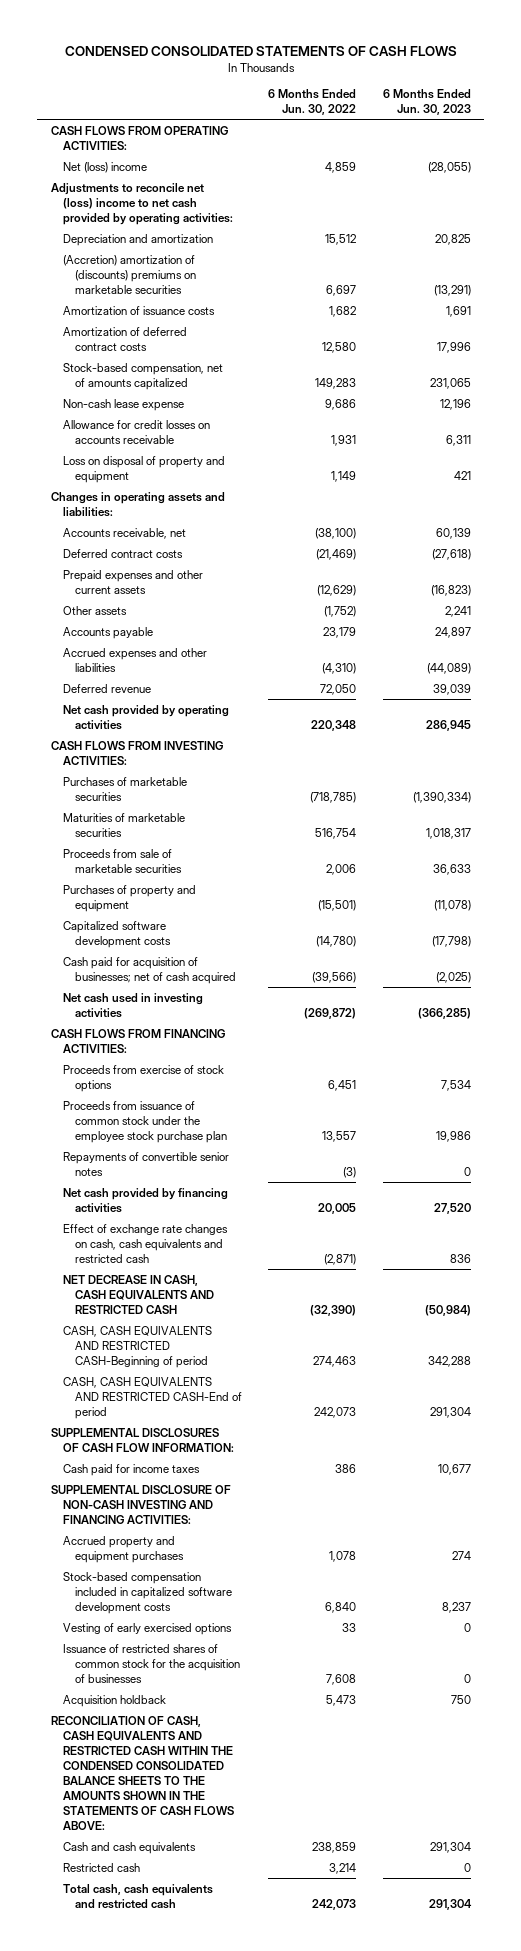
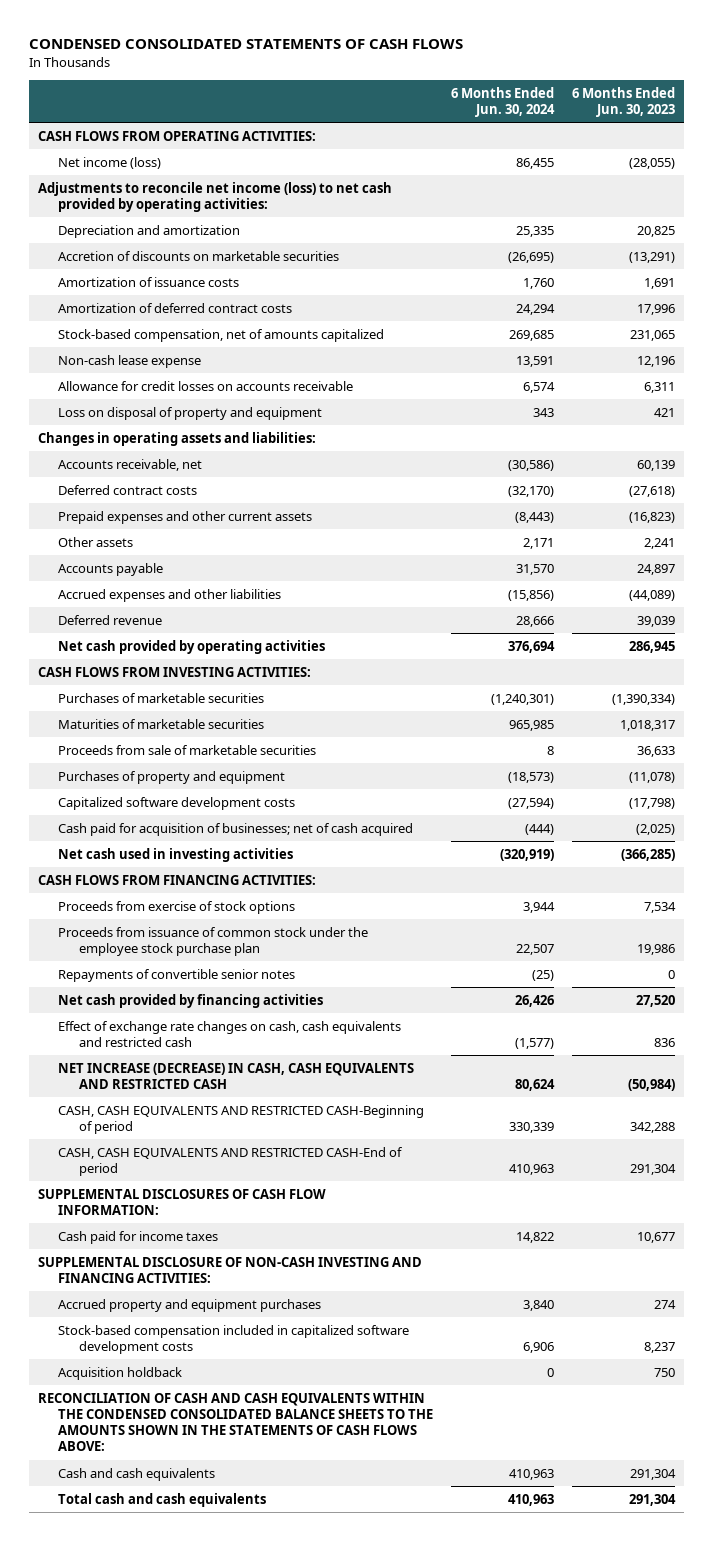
- | 6 Months Ended Jun. 30, 2022 | 6 Months Ended Jun. 30, 2023
+ | 6 Months Ended Jun. 30, 2024 | 6 Months Ended Jun. 30, 2023
- Net (loss) income | 4,859 | (28,055)
- Adjustments to reconcile net (loss) income to net cash provided by operating activities:
+ Net income (loss) | 86,455 | (28,055)
+ Adjustments to reconcile net income (loss) to net cash provided by operating activities:
- (Accretion) amortization of (discounts) premiums on marketable securities | 6,697 | (13,291)
+ Accretion of discounts on marketable securities | (26,695) | (13,291)
- NET DECREASE IN CASH, CASH EQUIVALENTS AND RESTRICTED CASH | (32,390) | (50,984)
+ NET INCREASE (DECREASE) IN CASH, CASH EQUIVALENTS AND RESTRICTED CASH | 80,624 | (50,984)
- Vesting of early exercised options | 33 | 0
- Issuance of restricted shares of common stock for the acquisition of businesses | 7,608 | 0
- RECONCILIATION OF CASH, CASH EQUIVALENTS AND RESTRICTED CASH WITHIN THE CONDENSED CONSOLIDATED BALANCE SHEETS TO THE AMOUNTS SHOWN IN THE STATEMENTS OF CASH FLOWS ABOVE:
+ RECONCILIATION OF CASH AND CASH EQUIVALENTS WITHIN THE CONDENSED CONSOLIDATED BALANCE SHEETS TO THE AMOUNTS SHOWN IN THE STATEMENTS OF CASH FLOWS ABOVE:
- Restricted cash | 3,214 | 0
- Total cash, cash equivalents and restricted cash | 242,073 | 291,304
+ Total cash and cash equivalents | 410,963 | 291,304

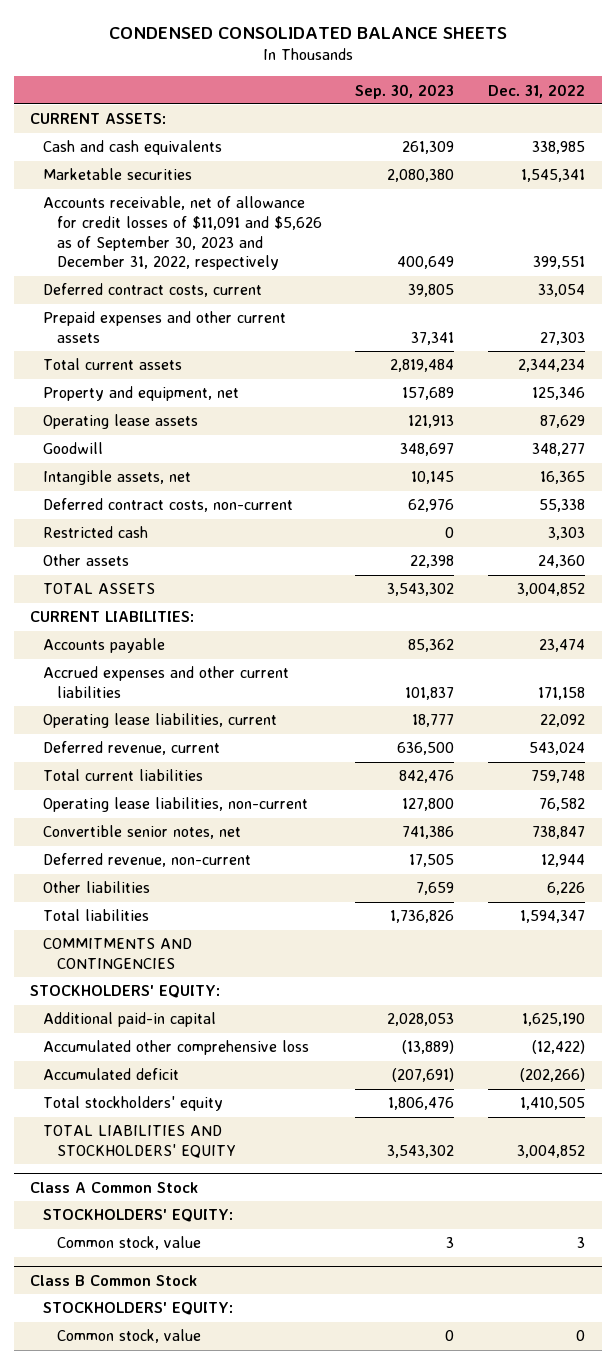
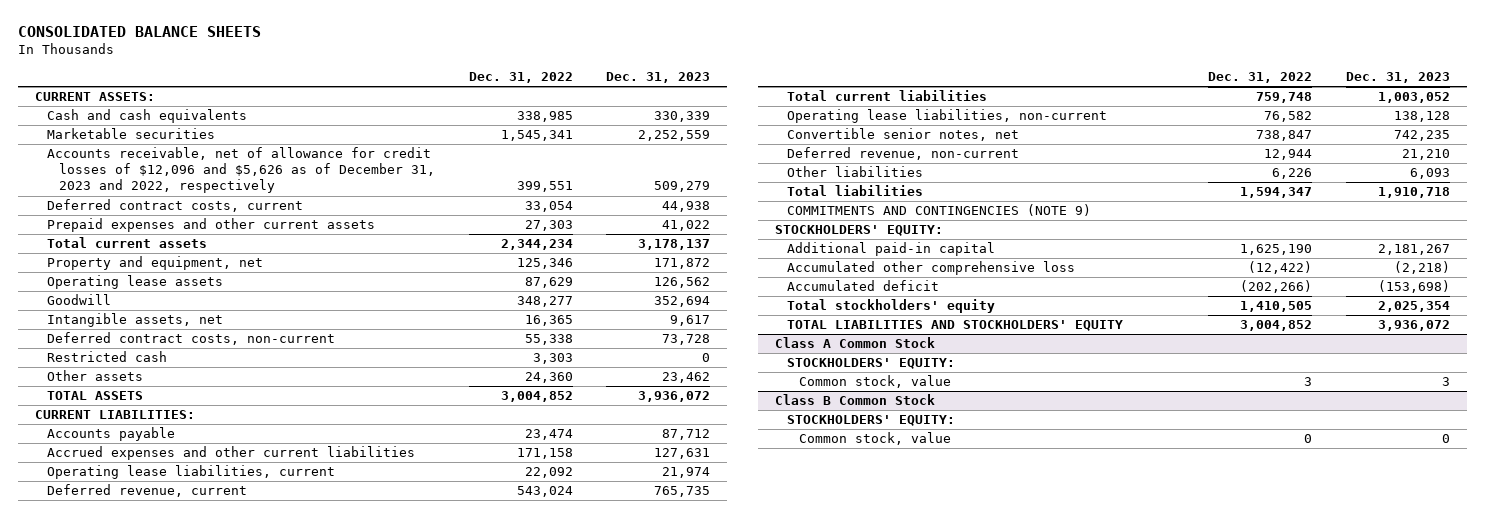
- CONDENSED CONSOLIDATED BALANCE SHEETS
+ CONSOLIDATED BALANCE SHEETS
- | Sep. 30, 2023 | Dec. 31, 2022
+ | Dec. 31, 2022 | Dec. 31, 2023
- Accounts receivable, net of allowance for credit losses of $11,091 and $5,626 as of September 30, 2023 and December 31, 2022, respectively | 400,649 | 399,551
+ Accounts receivable, net of allowance for credit losses of $12,096 and $5,626 as of December 31, 2023 and 2022, respectively | 399,551 | 509,279
- COMMITMENTS AND CONTINGENCIES
+ COMMITMENTS AND CONTINGENCIES (NOTE 9)

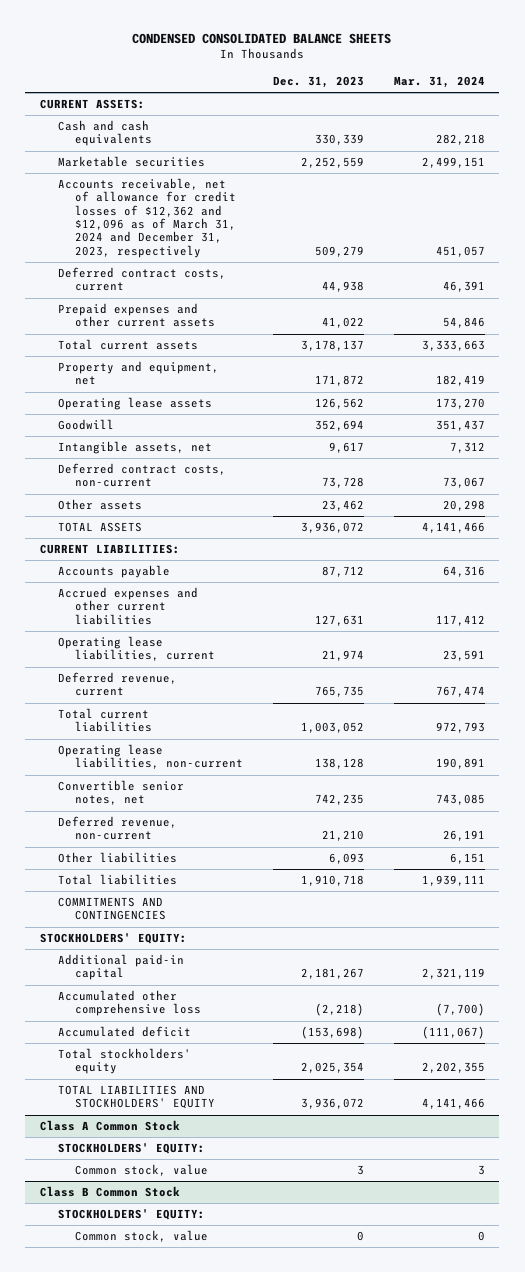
- CONSOLIDATED BALANCE SHEETS
+ CONDENSED CONSOLIDATED BALANCE SHEETS
- | Dec. 31, 2022 | Dec. 31, 2023
+ | Dec. 31, 2023 | Mar. 31, 2024
- Accounts receivable, net of allowance for credit losses of $12,096 and $5,626 as of December 31, 2023 and 2022, respectively | 399,551 | 509,279
+ Accounts receivable, net of allowance for credit losses of $12,362 and $12,096 as of March 31, 2024 and December 31, 2023, respectively | 509,279 | 451,057
- Restricted cash | 3,303 | 0
- COMMITMENTS AND CONTINGENCIES (NOTE 9)
+ COMMITMENTS AND CONTINGENCIES

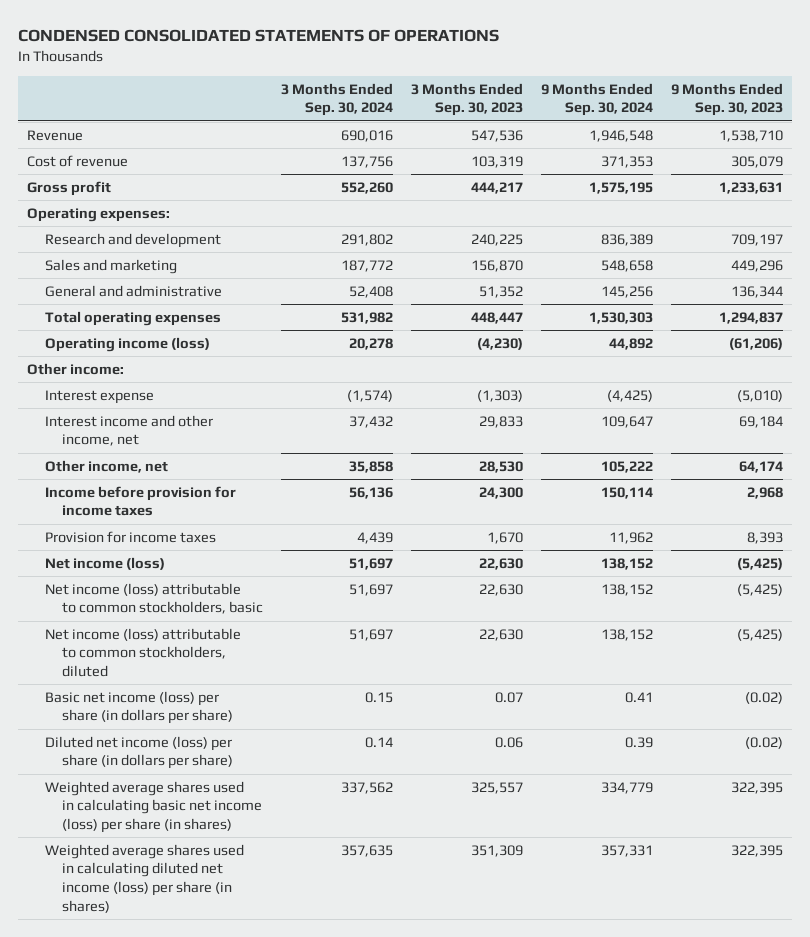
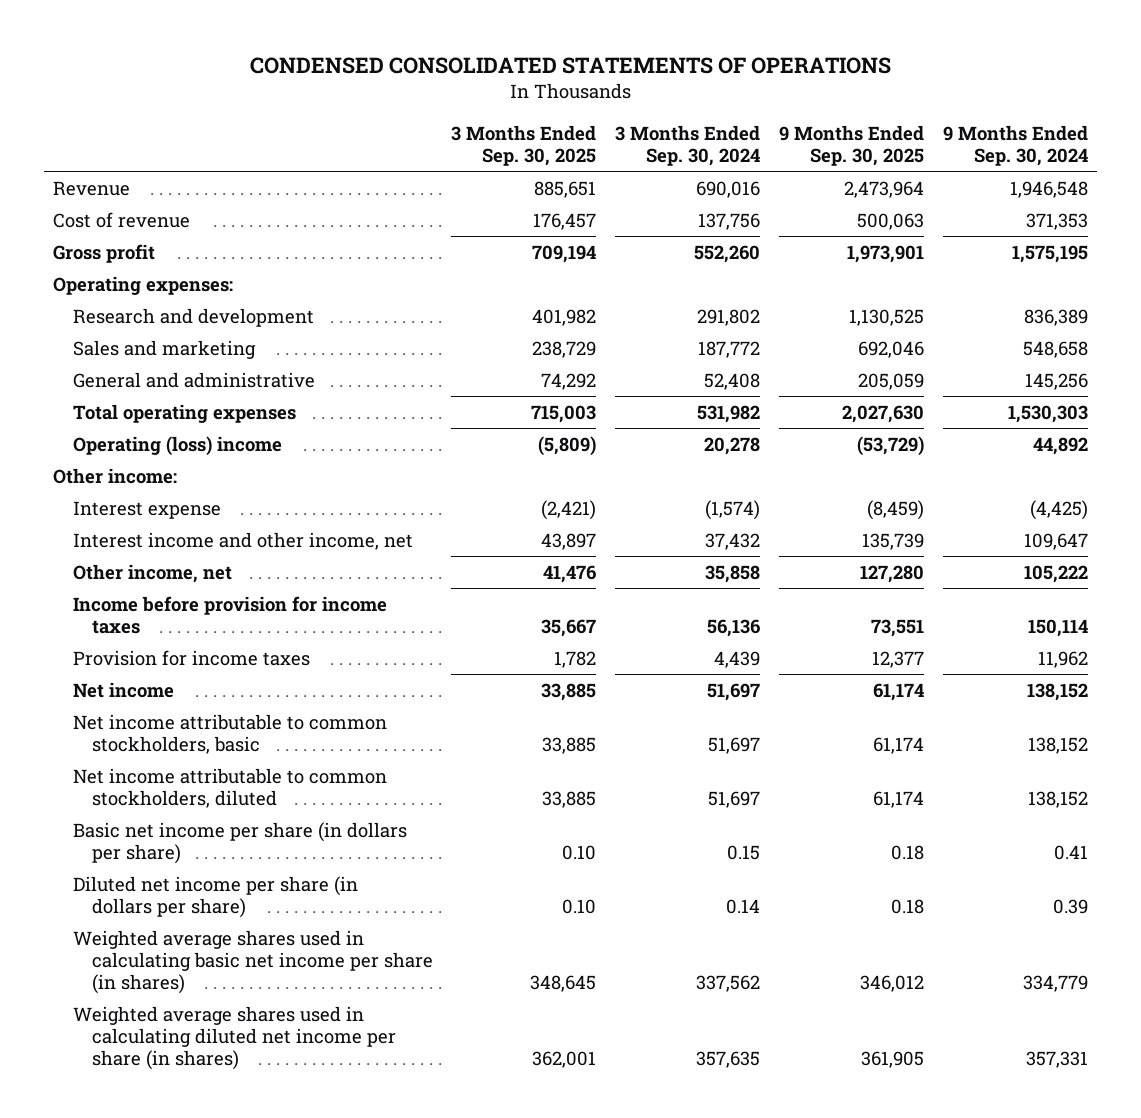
- | 3 Months Ended Sep. 30, 2024 | 3 Months Ended Sep. 30, 2023 | 9 Months Ended Sep. 30, 2024 | 9 Months Ended Sep. 30, 2023
+ | 3 Months Ended Sep. 30, 2025 | 3 Months Ended Sep. 30, 2024 | 9 Months Ended Sep. 30, 2025 | 9 Months Ended Sep. 30, 2024
- Operating income (loss) | 20,278 | (4,230) | 44,892 | (61,206)
+ Operating (loss) income | (5,809) | 20,278 | (53,729) | 44,892
- Net income (loss) | 51,697 | 22,630 | 138,152 | (5,425)
- Net income (loss) attributable to common stockholders, basic | 51,697 | 22,630 | 138,152 | (5,425)
- Net income (loss) attributable to common stockholders, diluted | 51,697 | 22,630 | 138,152 | (5,425)
- Basic net income (loss) per share (in dollars per share) | 0.15 | 0.07 | 0.41 | (0.02)
- Diluted net income (loss) per share (in dollars per share) | 0.14 | 0.06 | 0.39 | (0.02)
- Weighted average shares used in calculating basic net income (loss) per share (in shares) | 337,562 | 325,557 | 334,779 | 322,395
- Weighted average shares used in calculating diluted net income (loss) per share (in shares) | 357,635 | 351,309 | 357,331 | 322,395
+ Net income | 33,885 | 51,697 | 61,174 | 138,152
+ Net income attributable to common stockholders, basic | 33,885 | 51,697 | 61,174 | 138,152
+ Net income attributable to common stockholders, diluted | 33,885 | 51,697 | 61,174 | 138,152
+ Basic net income per share (in dollars per share) | 0.10 | 0.15 | 0.18 | 0.41
+ Diluted net income per share (in dollars per share) | 0.10 | 0.14 | 0.18 | 0.39
+ Weighted average shares used in calculating basic net income per share (in shares) | 348,645 | 337,562 | 346,012 | 334,779
+ Weighted average shares used in calculating diluted net income per share (in shares) | 362,001 | 357,635 | 361,905 | 357,331

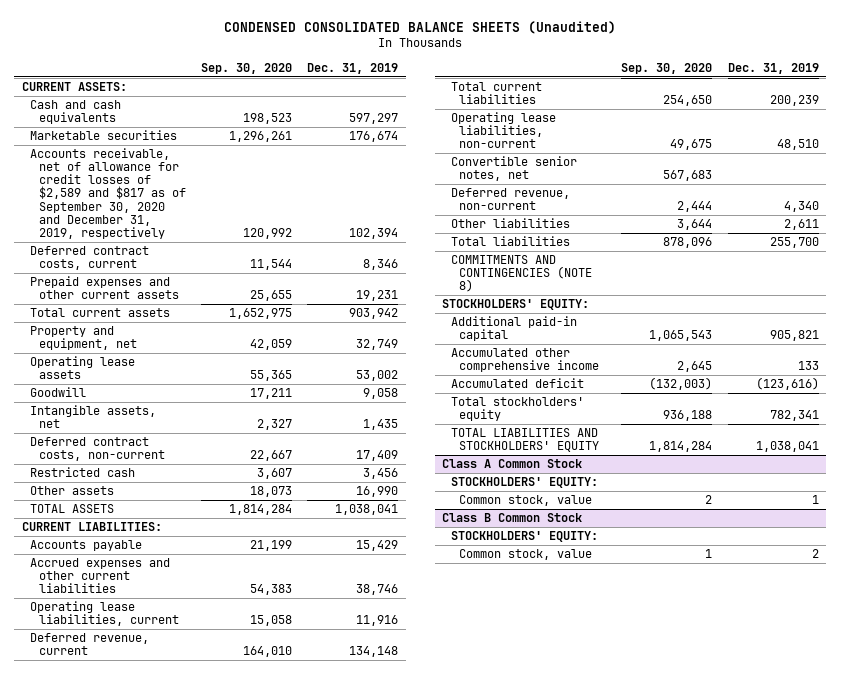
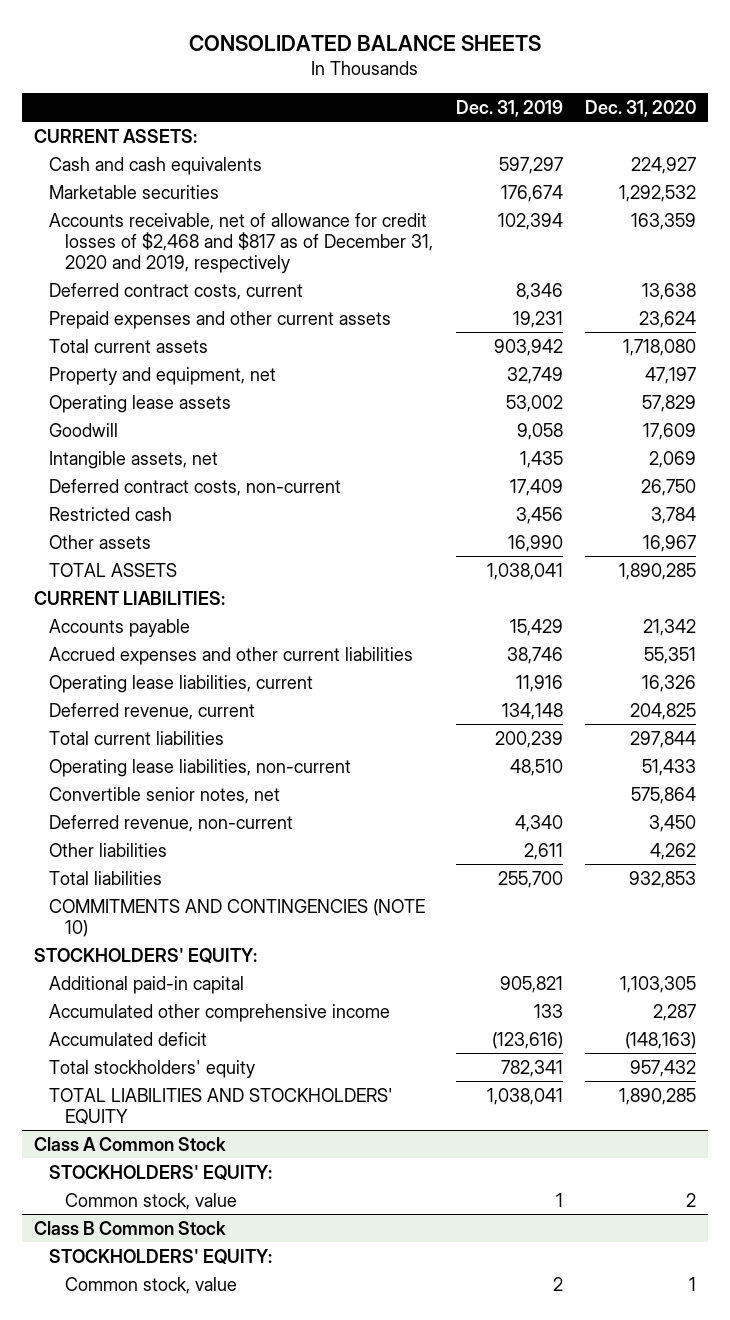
- CONDENSED CONSOLIDATED BALANCE SHEETS (Unaudited)
+ CONSOLIDATED BALANCE SHEETS
- | Sep. 30, 2020 | Dec. 31, 2019
+ | Dec. 31, 2019 | Dec. 31, 2020
- Accounts receivable, net of allowance for credit losses of $2,589 and $817 as of September 30, 2020 and December 31, 2019, respectively | 120,992 | 102,394
+ Accounts receivable, net of allowance for credit losses of $2,468 and $817 as of December 31, 2020 and 2019, respectively | 102,394 | 163,359
- COMMITMENTS AND CONTINGENCIES (NOTE 8)
+ COMMITMENTS AND CONTINGENCIES (NOTE 10)

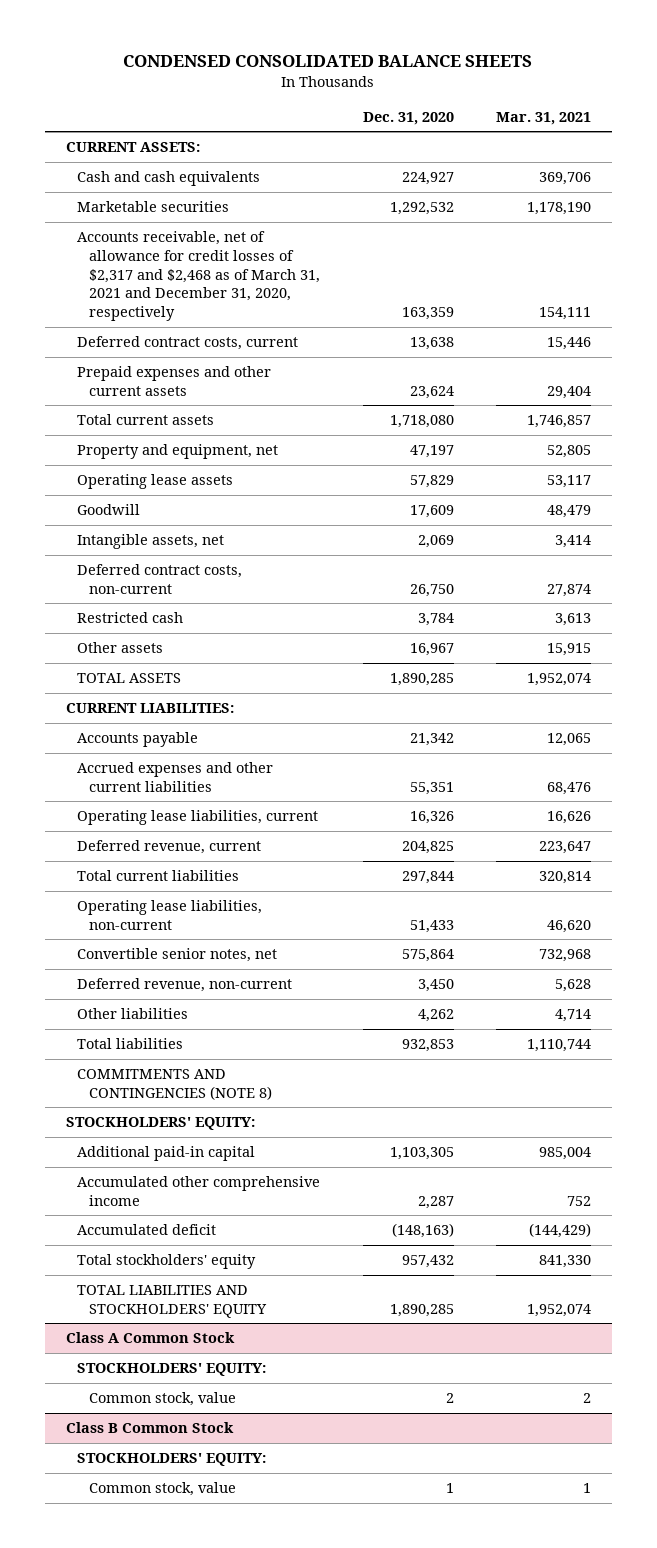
- CONSOLIDATED BALANCE SHEETS
+ CONDENSED CONSOLIDATED BALANCE SHEETS
- | Dec. 31, 2019 | Dec. 31, 2020
+ | Dec. 31, 2020 | Mar. 31, 2021
- Accounts receivable, net of allowance for credit losses of $2,468 and $817 as of December 31, 2020 and 2019, respectively | 102,394 | 163,359
+ Accounts receivable, net of allowance for credit losses of $2,317 and $2,468 as of March 31, 2021 and December 31, 2020, respectively | 163,359 | 154,111
- COMMITMENTS AND CONTINGENCIES (NOTE 10)
+ COMMITMENTS AND CONTINGENCIES (NOTE 8)

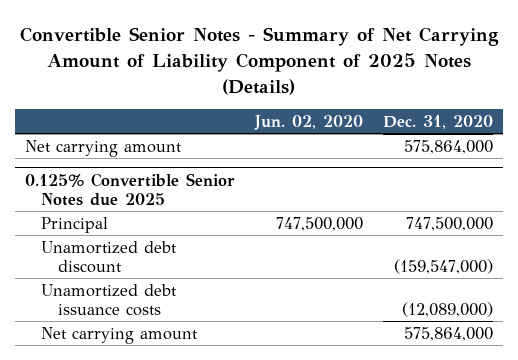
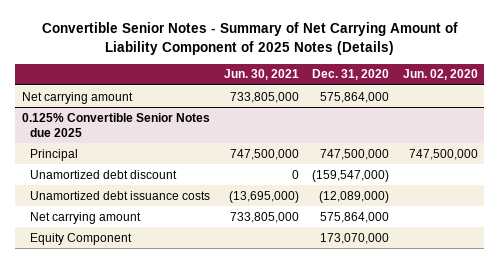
- | Jun. 02, 2020 | Dec. 31, 2020
+ | Jun. 30, 2021 | Dec. 31, 2020 | Jun. 02, 2020
@ 0.125% Convertible Senior Notes due 2025
+ Equity Component | | 173,070,000 |

